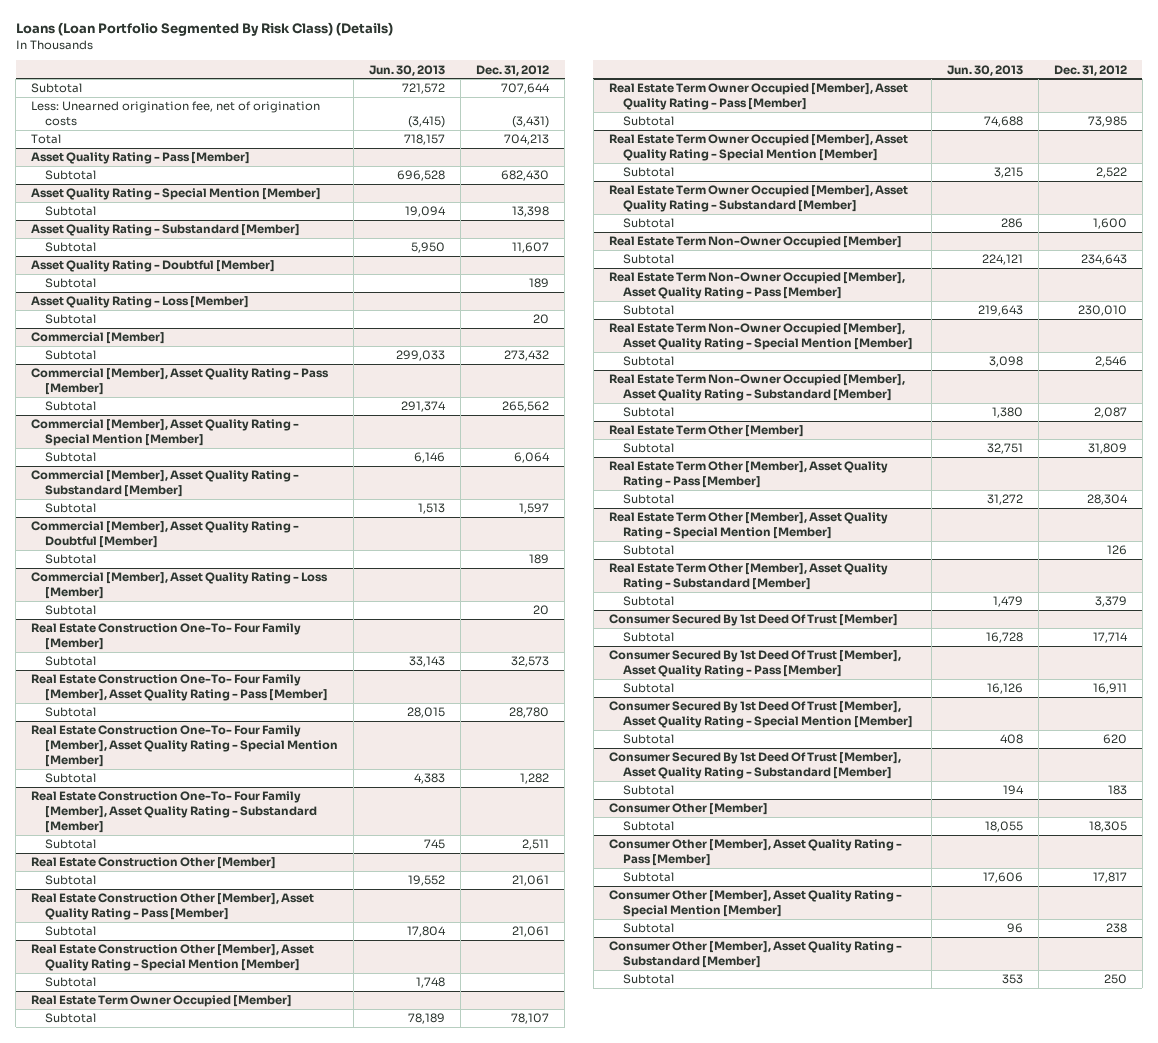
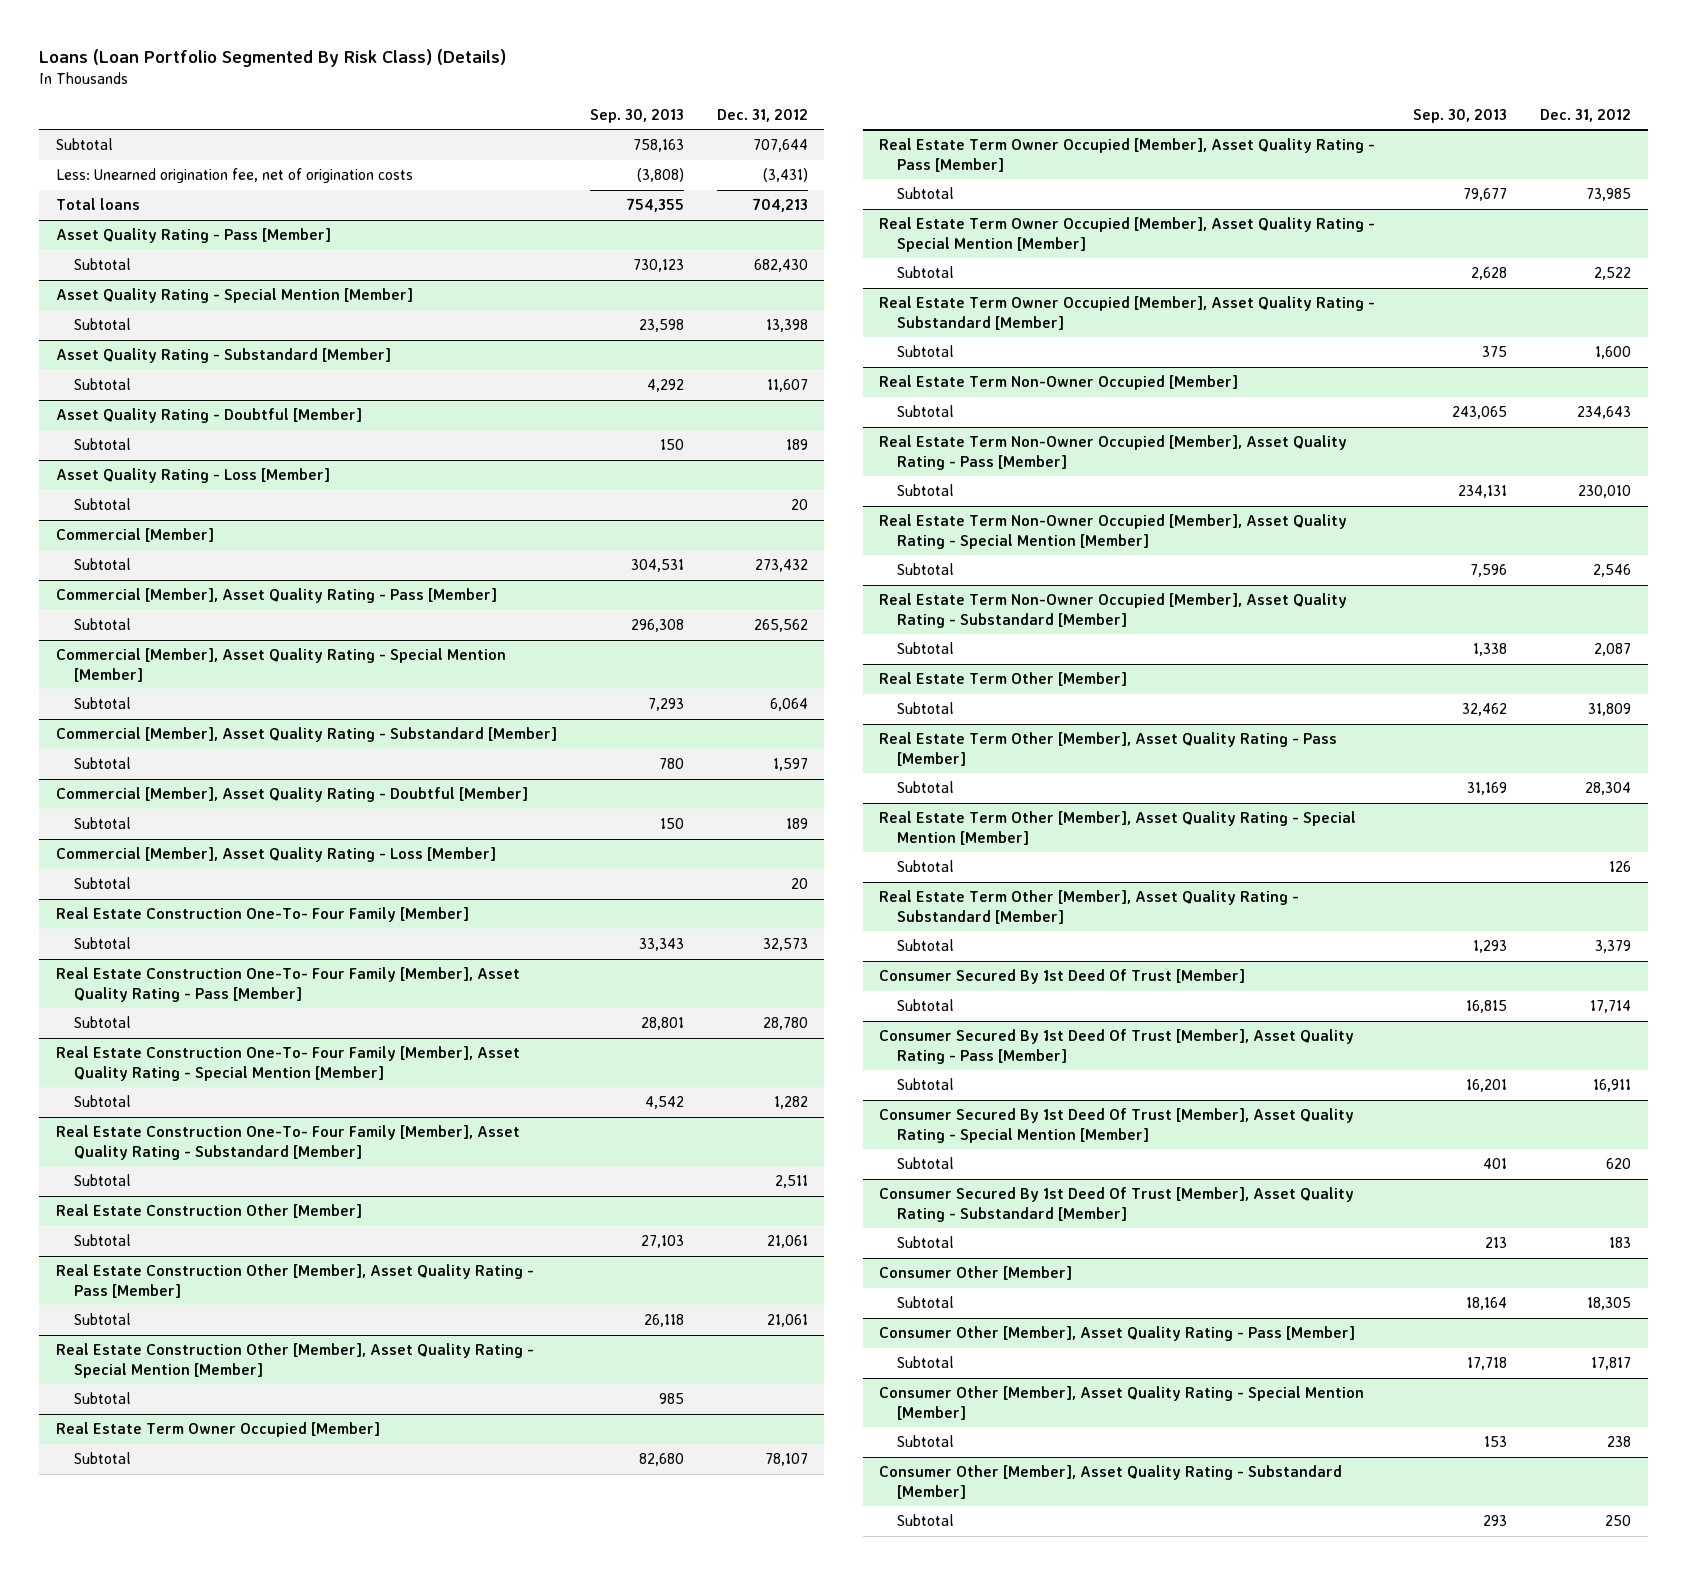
- | Jun. 30, 2013 | Dec. 31, 2012
+ | Sep. 30, 2013 | Dec. 31, 2012
- Total | 718,157 | 704,213
+ Total loans | 754,355 | 704,213

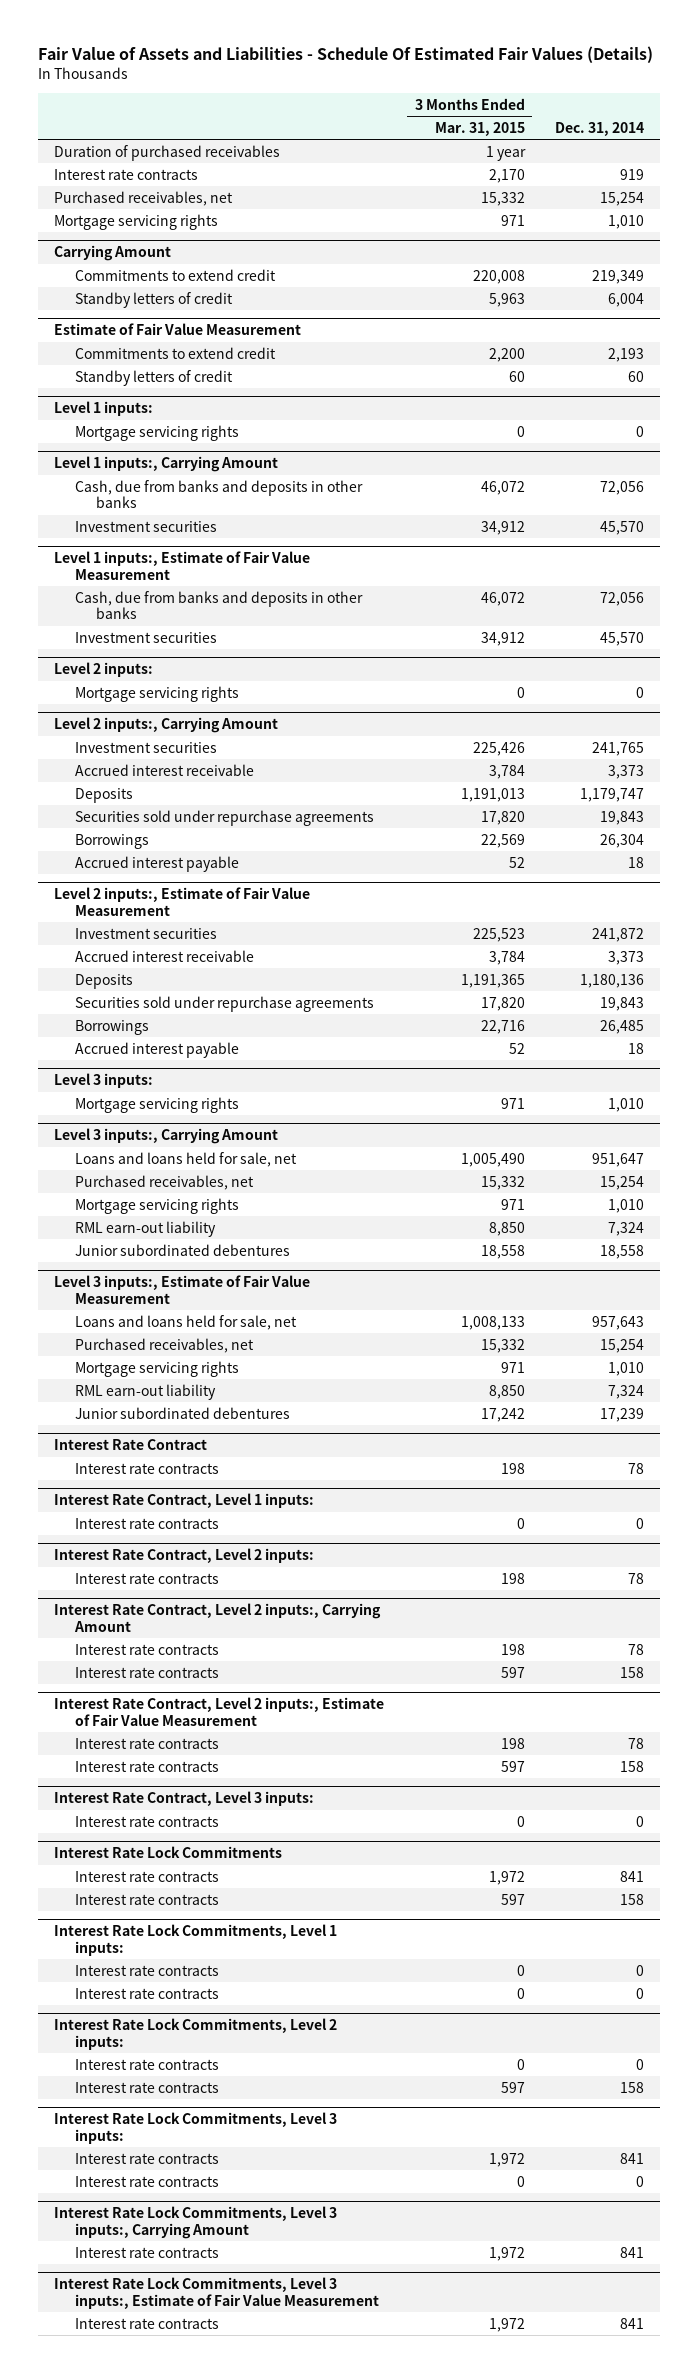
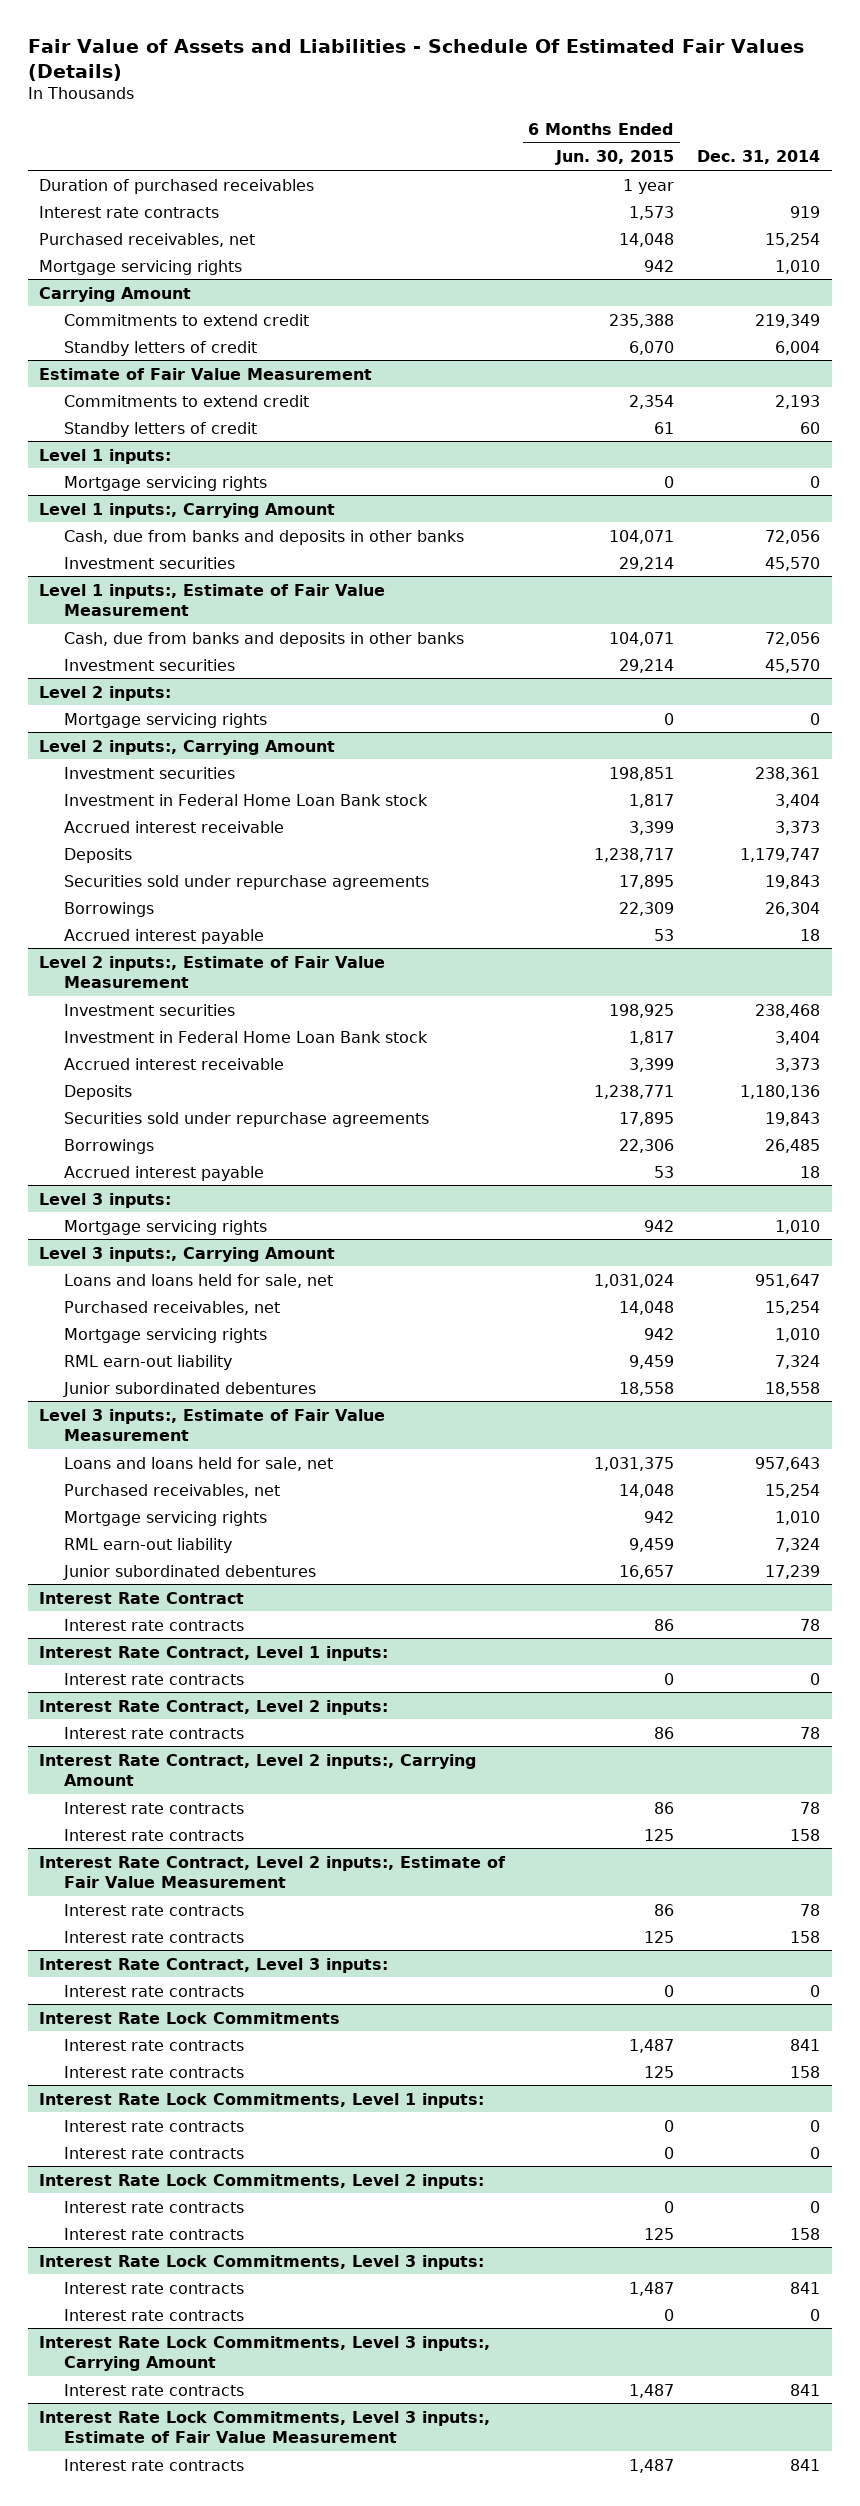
- | 3 Months Ended Mar. 31, 2015 | Dec. 31, 2014
+ | 6 Months Ended Jun. 30, 2015 | Dec. 31, 2014
@ Level 2 inputs:, Carrying Amount
- Investment securities | 225,426 | 241,765
+ Investment securities | 198,851 | 238,361
+ Investment in Federal Home Loan Bank stock | 1,817 | 3,404
@ Level 2 inputs:, Estimate of Fair Value Measurement
- Investment securities | 225,523 | 241,872
+ Investment securities | 198,925 | 238,468
+ Investment in Federal Home Loan Bank stock | 1,817 | 3,404

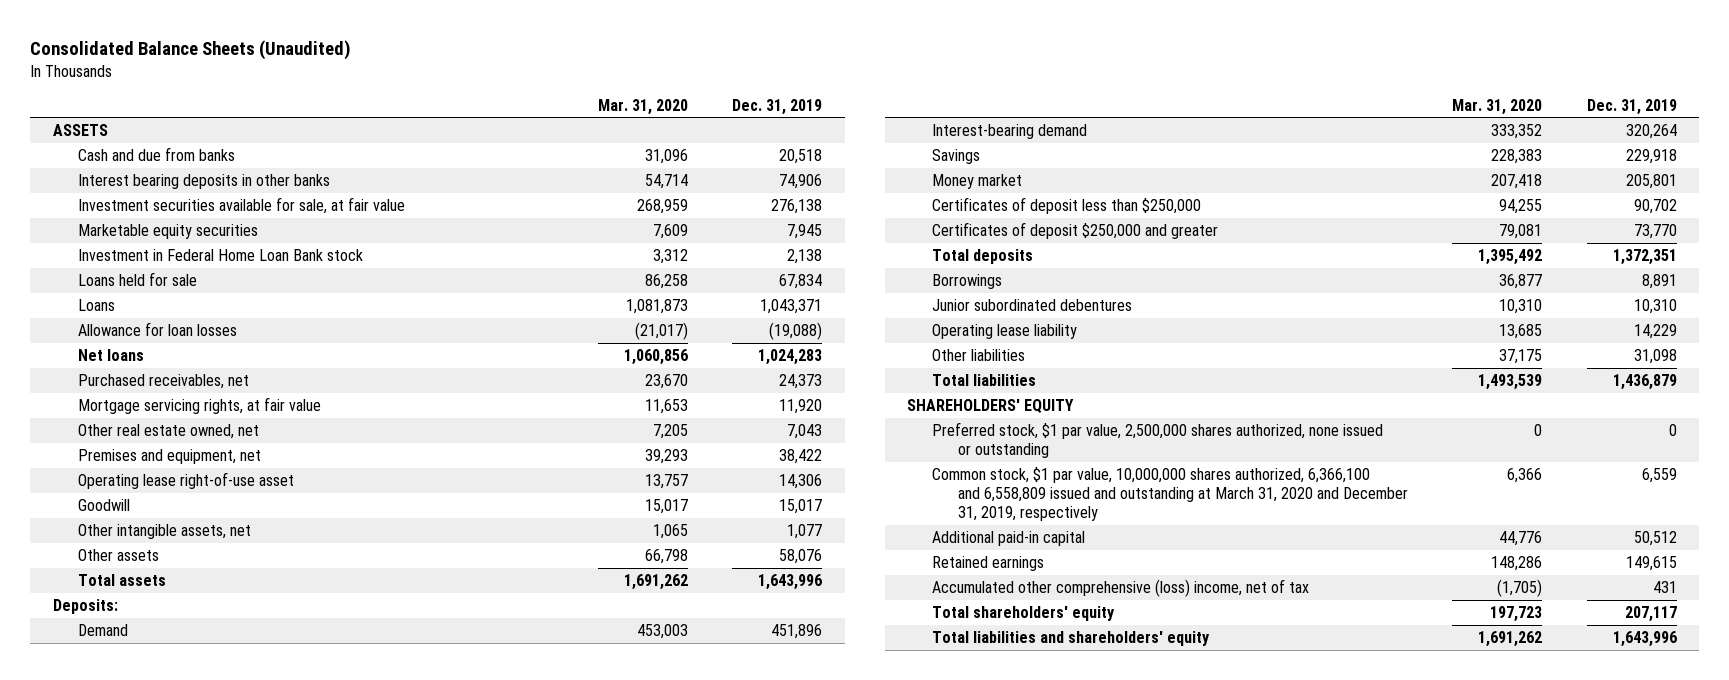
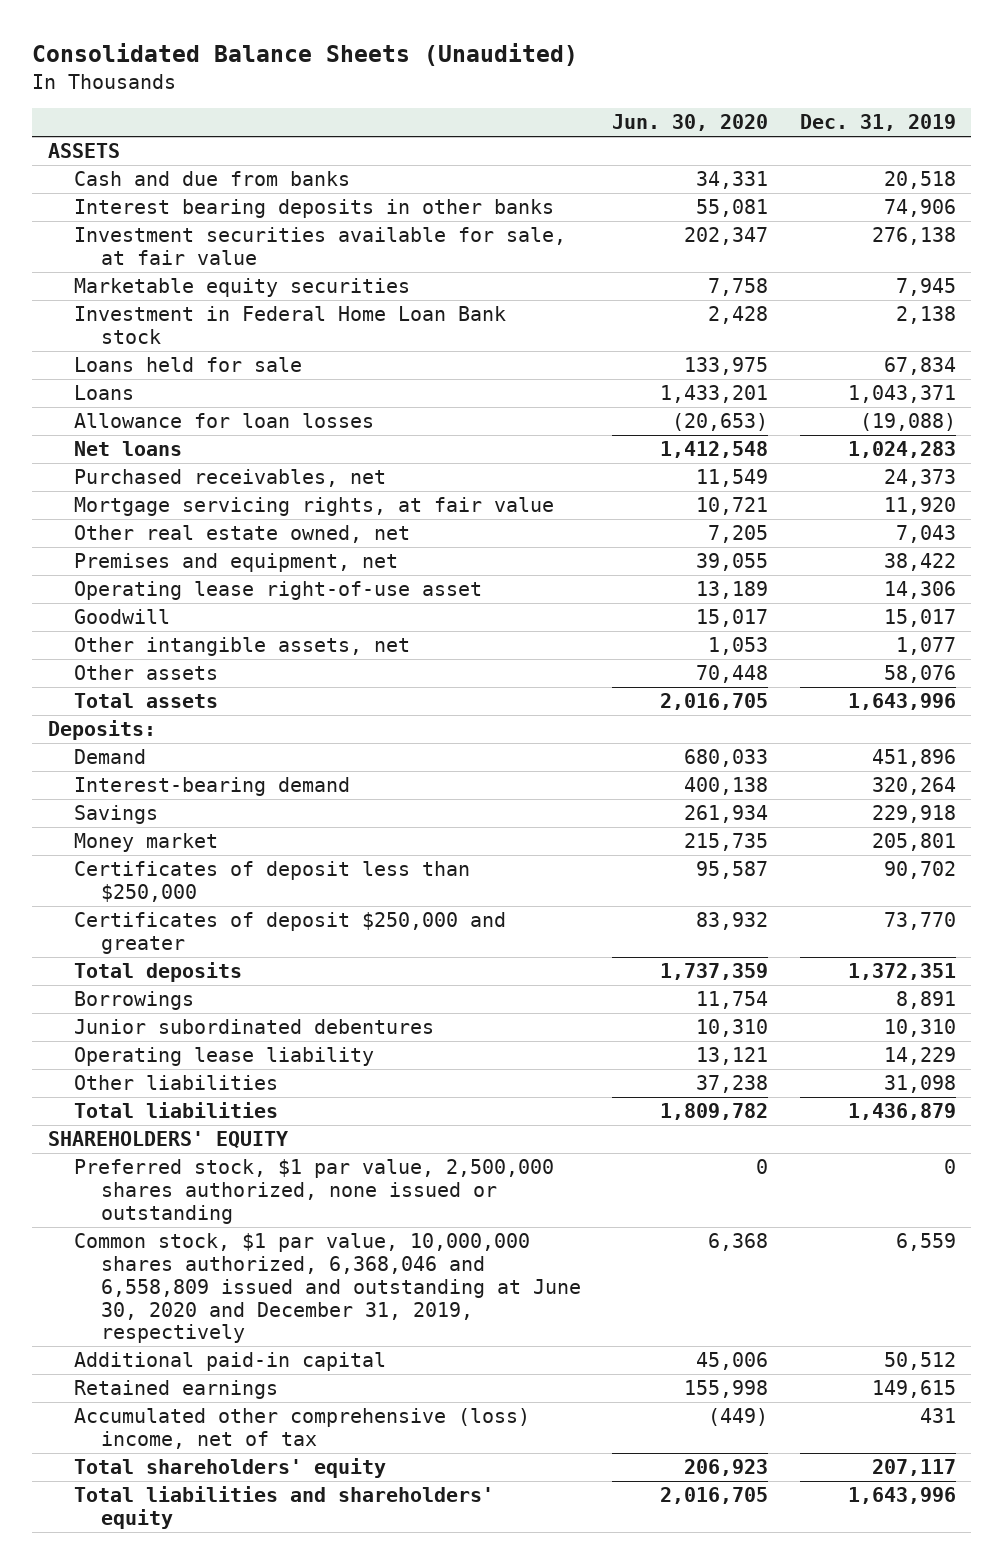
- | Mar. 31, 2020 | Dec. 31, 2019
+ | Jun. 30, 2020 | Dec. 31, 2019
- Common stock, $1 par value, 10,000,000 shares authorized, 6,366,100 and 6,558,809 issued and outstanding at March 31, 2020 and December 31, 2019, respectively | 6,366 | 6,559
+ Common stock, $1 par value, 10,000,000 shares authorized, 6,368,046 and 6,558,809 issued and outstanding at June 30, 2020 and December 31, 2019, respectively | 6,368 | 6,559

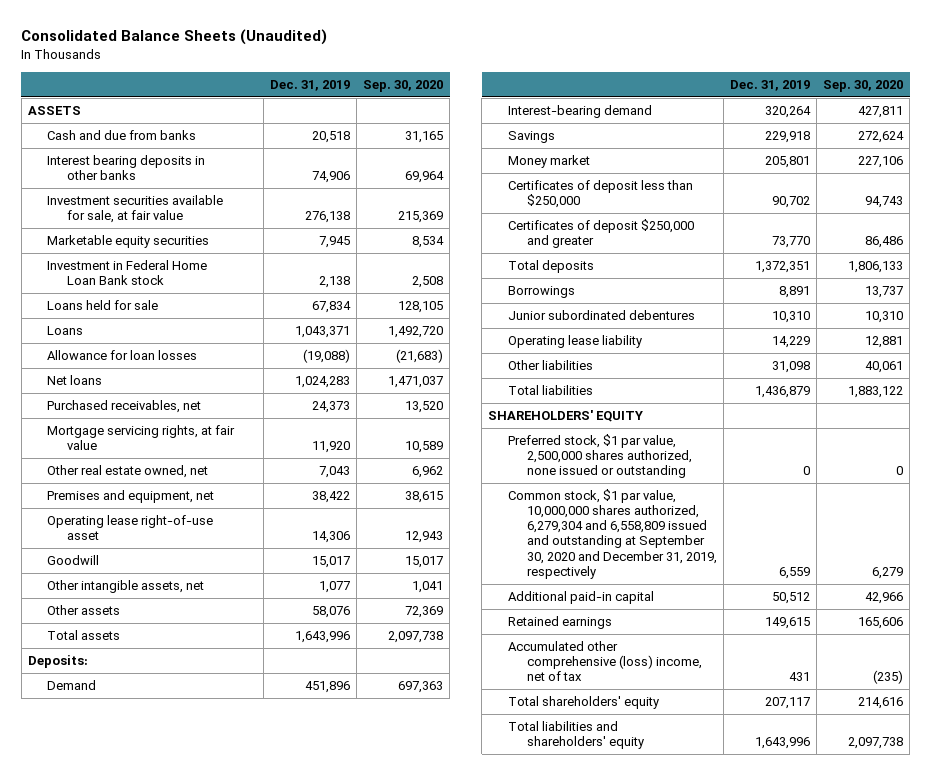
- | Jun. 30, 2020 | Dec. 31, 2019
+ | Dec. 31, 2019 | Sep. 30, 2020
- Common stock, $1 par value, 10,000,000 shares authorized, 6,368,046 and 6,558,809 issued and outstanding at June 30, 2020 and December 31, 2019, respectively | 6,368 | 6,559
+ Common stock, $1 par value, 10,000,000 shares authorized, 6,279,304 and 6,558,809 issued and outstanding at September 30, 2020 and December 31, 2019, respectively | 6,559 | 6,279

